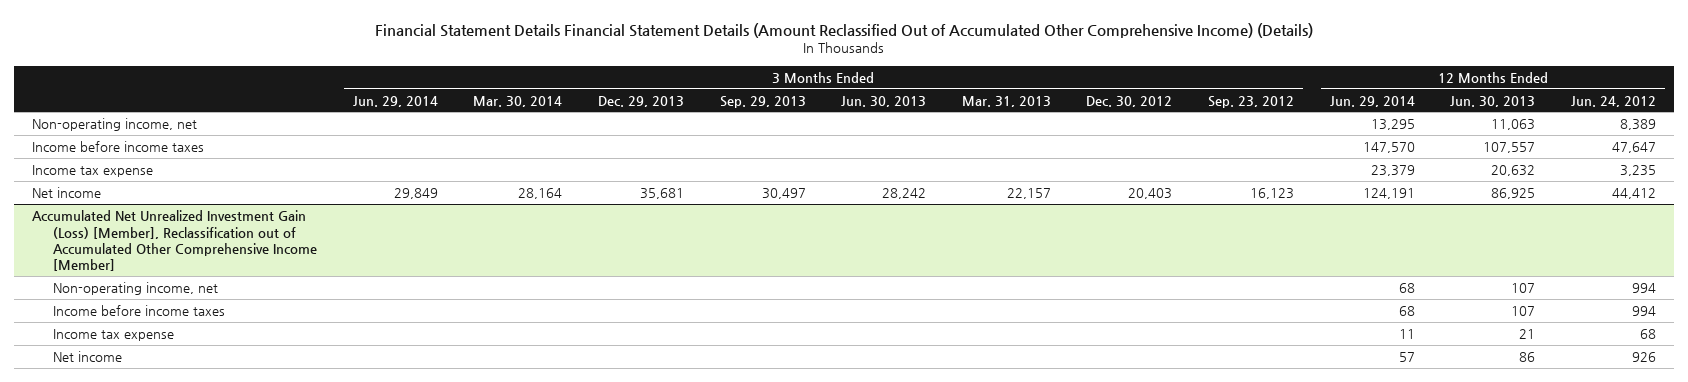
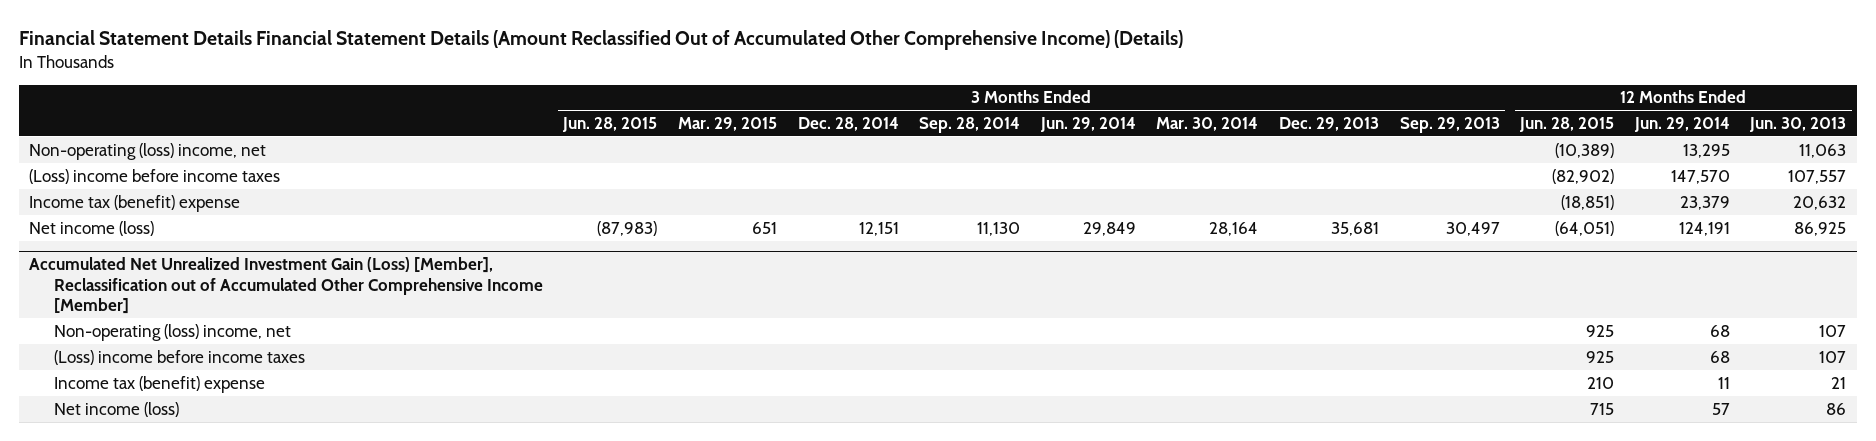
- | 3 Months Ended Jun. 29, 2014 | 3 Months Ended Mar. 30, 2014 | 3 Months Ended Dec. 29, 2013 | 3 Months Ended Sep. 29, 2013 | 3 Months Ended Jun. 30, 2013 | 3 Months Ended Mar. 31, 2013 | 3 Months Ended Dec. 30, 2012 | 3 Months Ended Sep. 23, 2012 | 12 Months Ended Jun. 29, 2014 | 12 Months Ended Jun. 30, 2013 | 12 Months Ended Jun. 24, 2012
+ | 3 Months Ended Jun. 28, 2015 | 3 Months Ended Mar. 29, 2015 | 3 Months Ended Dec. 28, 2014 | 3 Months Ended Sep. 28, 2014 | 3 Months Ended Jun. 29, 2014 | 3 Months Ended Mar. 30, 2014 | 3 Months Ended Dec. 29, 2013 | 3 Months Ended Sep. 29, 2013 | 12 Months Ended Jun. 28, 2015 | 12 Months Ended Jun. 29, 2014 | 12 Months Ended Jun. 30, 2013
- Non-operating income, net | | | | | | | | | 13,295 | 11,063 | 8,389
- Income before income taxes | | | | | | | | | 147,570 | 107,557 | 47,647
- Income tax expense | | | | | | | | | 23,379 | 20,632 | 3,235
- Net income | 29,849 | 28,164 | 35,681 | 30,497 | 28,242 | 22,157 | 20,403 | 16,123 | 124,191 | 86,925 | 44,412
+ Non-operating (loss) income, net | | | | | | | | | (10,389) | 13,295 | 11,063
+ (Loss) income before income taxes | | | | | | | | | (82,902) | 147,570 | 107,557
+ Income tax (benefit) expense | | | | | | | | | (18,851) | 23,379 | 20,632
+ Net income (loss) | (87,983) | 651 | 12,151 | 11,130 | 29,849 | 28,164 | 35,681 | 30,497 | (64,051) | 124,191 | 86,925
@ Accumulated Net Unrealized Investment Gain (Loss) [Member], Reclassification out of Accumulated Other Comprehensive Income [Member]
- Non-operating income, net | | | | | | | | | 68 | 107 | 994
- Income before income taxes | | | | | | | | | 68 | 107 | 994
- Income tax expense | | | | | | | | | 11 | 21 | 68
- Net income | | | | | | | | | 57 | 86 | 926
+ Non-operating (loss) income, net | | | | | | | | | 925 | 68 | 107
+ (Loss) income before income taxes | | | | | | | | | 925 | 68 | 107
+ Income tax (benefit) expense | | | | | | | | | 210 | 11 | 21
+ Net income (loss) | | | | | | | | | 715 | 57 | 86

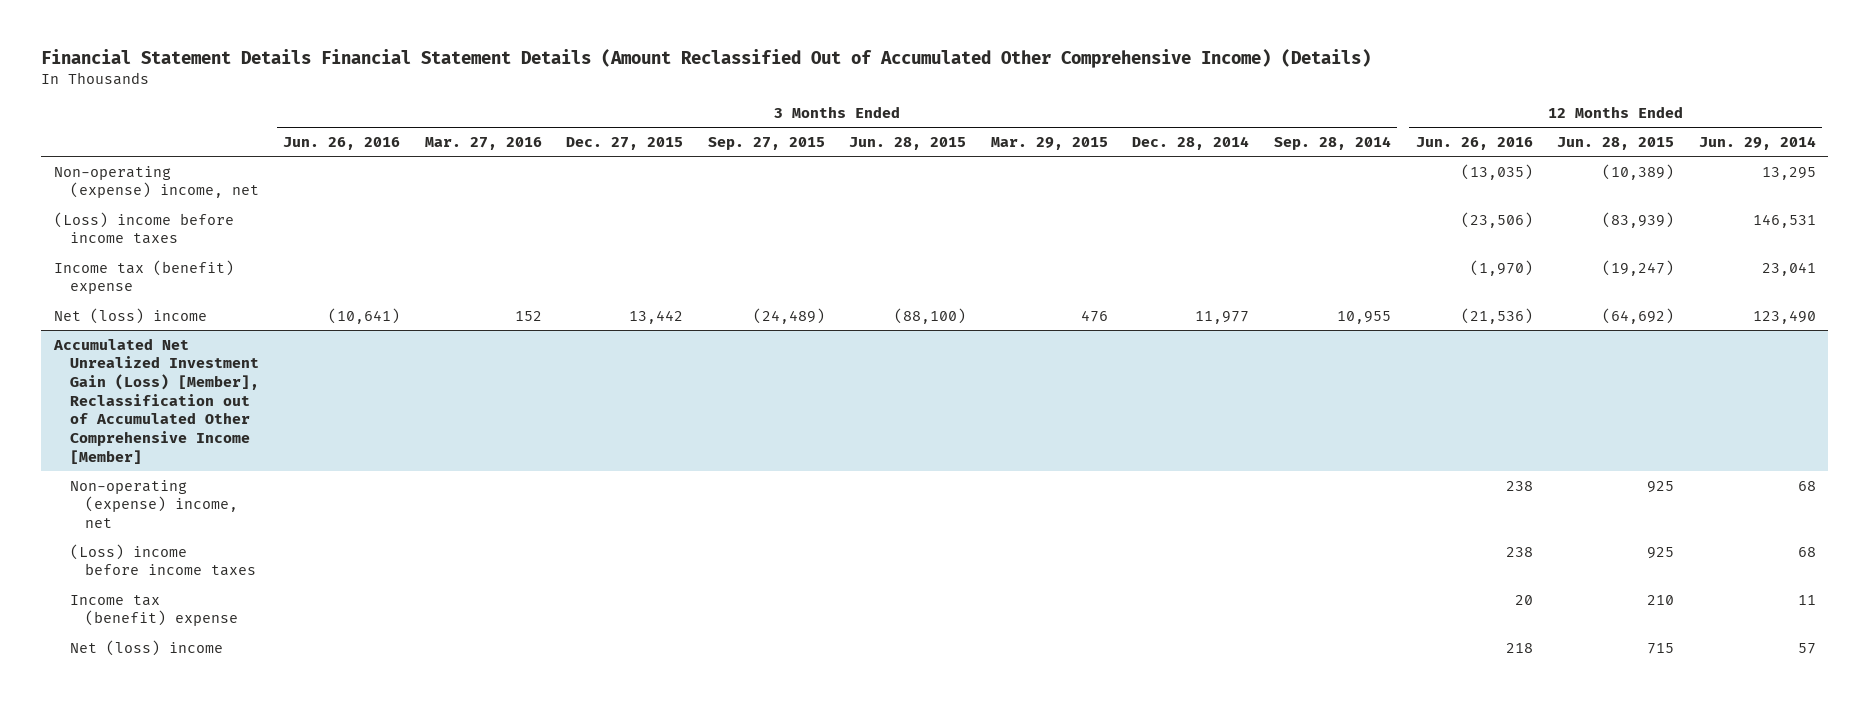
- | 3 Months Ended Jun. 28, 2015 | 3 Months Ended Mar. 29, 2015 | 3 Months Ended Dec. 28, 2014 | 3 Months Ended Sep. 28, 2014 | 3 Months Ended Jun. 29, 2014 | 3 Months Ended Mar. 30, 2014 | 3 Months Ended Dec. 29, 2013 | 3 Months Ended Sep. 29, 2013 | 12 Months Ended Jun. 28, 2015 | 12 Months Ended Jun. 29, 2014 | 12 Months Ended Jun. 30, 2013
+ | 3 Months Ended Jun. 26, 2016 | 3 Months Ended Mar. 27, 2016 | 3 Months Ended Dec. 27, 2015 | 3 Months Ended Sep. 27, 2015 | 3 Months Ended Jun. 28, 2015 | 3 Months Ended Mar. 29, 2015 | 3 Months Ended Dec. 28, 2014 | 3 Months Ended Sep. 28, 2014 | 12 Months Ended Jun. 26, 2016 | 12 Months Ended Jun. 28, 2015 | 12 Months Ended Jun. 29, 2014
- Non-operating (loss) income, net | | | | | | | | | (10,389) | 13,295 | 11,063
- (Loss) income before income taxes | | | | | | | | | (82,902) | 147,570 | 107,557
- Income tax (benefit) expense | | | | | | | | | (18,851) | 23,379 | 20,632
- Net income (loss) | (87,983) | 651 | 12,151 | 11,130 | 29,849 | 28,164 | 35,681 | 30,497 | (64,051) | 124,191 | 86,925
+ Non-operating (expense) income, net | | | | | | | | | (13,035) | (10,389) | 13,295
+ (Loss) income before income taxes | | | | | | | | | (23,506) | (83,939) | 146,531
+ Income tax (benefit) expense | | | | | | | | | (1,970) | (19,247) | 23,041
+ Net (loss) income | (10,641) | 152 | 13,442 | (24,489) | (88,100) | 476 | 11,977 | 10,955 | (21,536) | (64,692) | 123,490
@ Accumulated Net Unrealized Investment Gain (Loss) [Member], Reclassification out of Accumulated Other Comprehensive Income [Member]
- Non-operating (loss) income, net | | | | | | | | | 925 | 68 | 107
+ Non-operating (expense) income, net | | | | | | | | | 238 | 925 | 68
- Net income (loss) | | | | | | | | | 715 | 57 | 86
+ Net (loss) income | | | | | | | | | 218 | 715 | 57

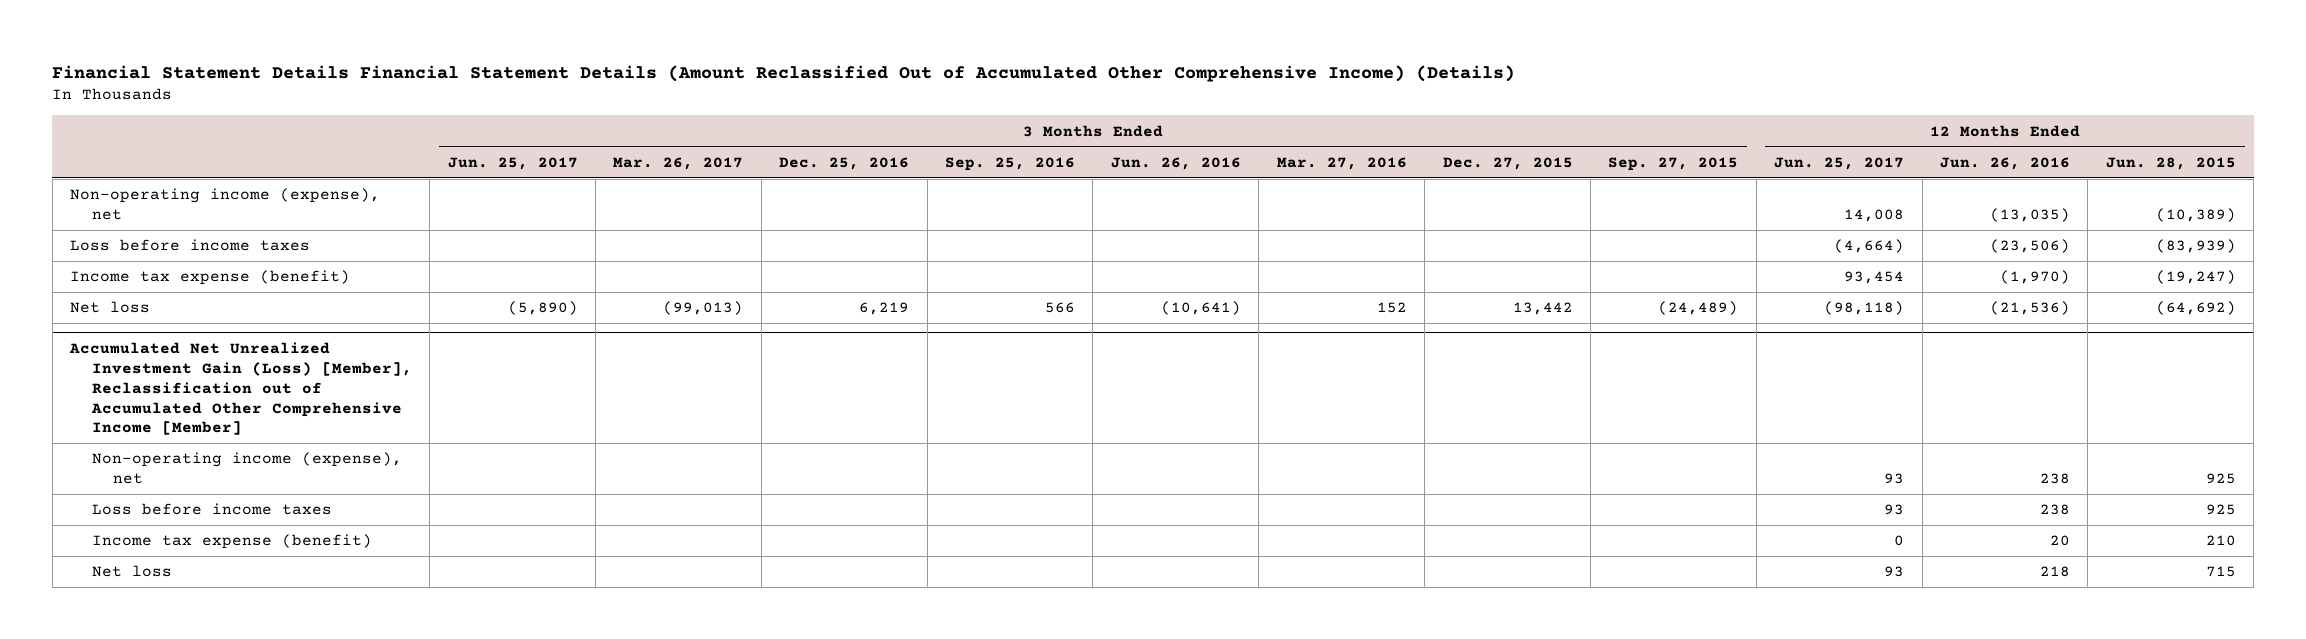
- | 3 Months Ended Jun. 26, 2016 | 3 Months Ended Mar. 27, 2016 | 3 Months Ended Dec. 27, 2015 | 3 Months Ended Sep. 27, 2015 | 3 Months Ended Jun. 28, 2015 | 3 Months Ended Mar. 29, 2015 | 3 Months Ended Dec. 28, 2014 | 3 Months Ended Sep. 28, 2014 | 12 Months Ended Jun. 26, 2016 | 12 Months Ended Jun. 28, 2015 | 12 Months Ended Jun. 29, 2014
+ | 3 Months Ended Jun. 25, 2017 | 3 Months Ended Mar. 26, 2017 | 3 Months Ended Dec. 25, 2016 | 3 Months Ended Sep. 25, 2016 | 3 Months Ended Jun. 26, 2016 | 3 Months Ended Mar. 27, 2016 | 3 Months Ended Dec. 27, 2015 | 3 Months Ended Sep. 27, 2015 | 12 Months Ended Jun. 25, 2017 | 12 Months Ended Jun. 26, 2016 | 12 Months Ended Jun. 28, 2015
- Non-operating (expense) income, net | | | | | | | | | (13,035) | (10,389) | 13,295
- (Loss) income before income taxes | | | | | | | | | (23,506) | (83,939) | 146,531
- Income tax (benefit) expense | | | | | | | | | (1,970) | (19,247) | 23,041
- Net (loss) income | (10,641) | 152 | 13,442 | (24,489) | (88,100) | 476 | 11,977 | 10,955 | (21,536) | (64,692) | 123,490
+ Non-operating income (expense), net | | | | | | | | | 14,008 | (13,035) | (10,389)
+ Loss before income taxes | | | | | | | | | (4,664) | (23,506) | (83,939)
+ Income tax expense (benefit) | | | | | | | | | 93,454 | (1,970) | (19,247)
+ Net loss | (5,890) | (99,013) | 6,219 | 566 | (10,641) | 152 | 13,442 | (24,489) | (98,118) | (21,536) | (64,692)
@ Accumulated Net Unrealized Investment Gain (Loss) [Member], Reclassification out of Accumulated Other Comprehensive Income [Member]
- Non-operating (expense) income, net | | | | | | | | | 238 | 925 | 68
- (Loss) income before income taxes | | | | | | | | | 238 | 925 | 68
- Income tax (benefit) expense | | | | | | | | | 20 | 210 | 11
- Net (loss) income | | | | | | | | | 218 | 715 | 57
+ Non-operating income (expense), net | | | | | | | | | 93 | 238 | 925
+ Loss before income taxes | | | | | | | | | 93 | 238 | 925
+ Income tax expense (benefit) | | | | | | | | | 0 | 20 | 210
+ Net loss | | | | | | | | | 93 | 218 | 715

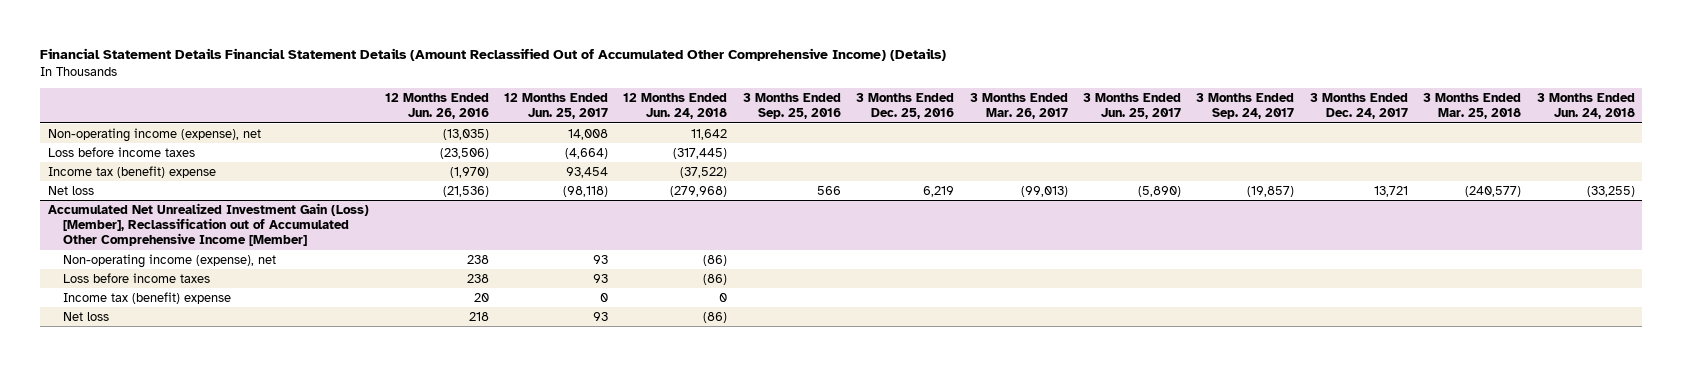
- | 3 Months Ended Jun. 25, 2017 | 3 Months Ended Mar. 26, 2017 | 3 Months Ended Dec. 25, 2016 | 3 Months Ended Sep. 25, 2016 | 3 Months Ended Jun. 26, 2016 | 3 Months Ended Mar. 27, 2016 | 3 Months Ended Dec. 27, 2015 | 3 Months Ended Sep. 27, 2015 | 12 Months Ended Jun. 25, 2017 | 12 Months Ended Jun. 26, 2016 | 12 Months Ended Jun. 28, 2015
+ | 12 Months Ended Jun. 26, 2016 | 12 Months Ended Jun. 25, 2017 | 12 Months Ended Jun. 24, 2018 | 3 Months Ended Sep. 25, 2016 | 3 Months Ended Dec. 25, 2016 | 3 Months Ended Mar. 26, 2017 | 3 Months Ended Jun. 25, 2017 | 3 Months Ended Sep. 24, 2017 | 3 Months Ended Dec. 24, 2017 | 3 Months Ended Mar. 25, 2018 | 3 Months Ended Jun. 24, 2018
- Income tax expense (benefit) | | | | | | | | | 93,454 | (1,970) | (19,247)
+ Income tax (benefit) expense | (1,970) | 93,454 | (37,522) | | | | | | | |
@ Accumulated Net Unrealized Investment Gain (Loss) [Member], Reclassification out of Accumulated Other Comprehensive Income [Member]
- Income tax expense (benefit) | | | | | | | | | 0 | 20 | 210
+ Income tax (benefit) expense | 20 | 0 | 0 | | | | | | | |

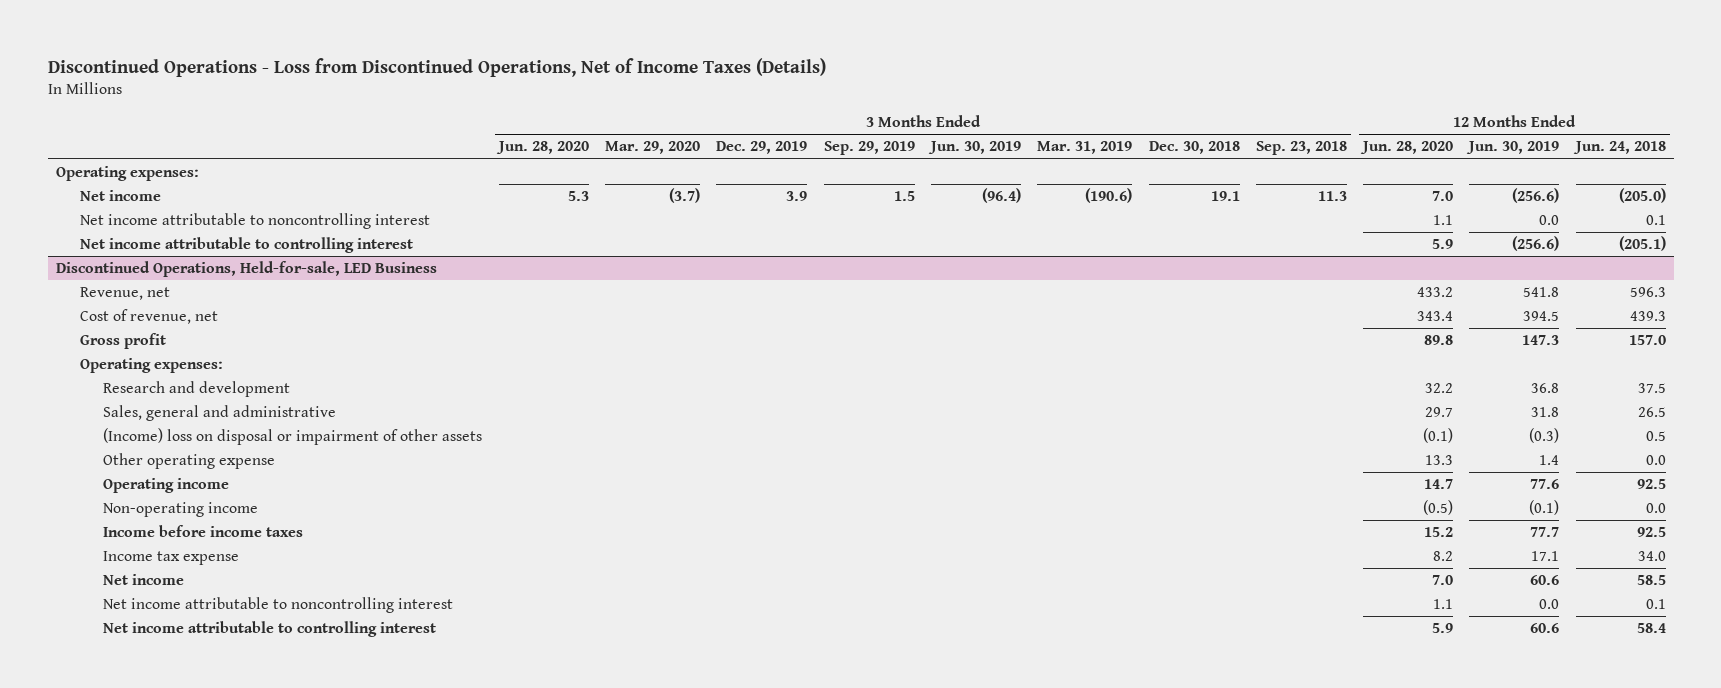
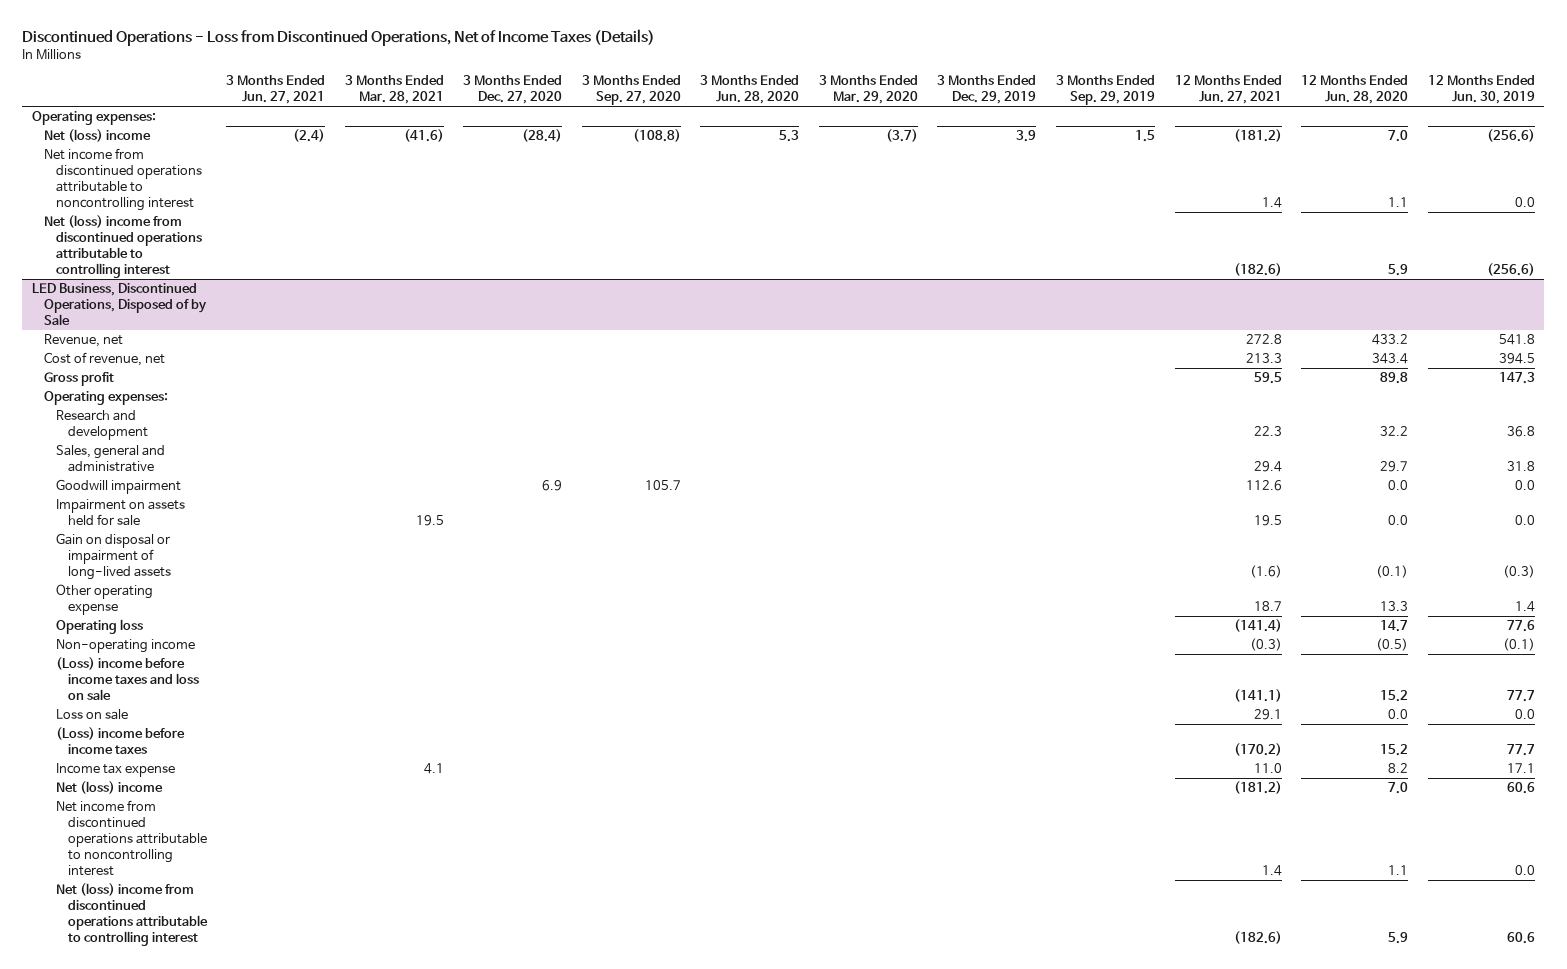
- | 3 Months Ended Jun. 28, 2020 | 3 Months Ended Mar. 29, 2020 | 3 Months Ended Dec. 29, 2019 | 3 Months Ended Sep. 29, 2019 | 3 Months Ended Jun. 30, 2019 | 3 Months Ended Mar. 31, 2019 | 3 Months Ended Dec. 30, 2018 | 3 Months Ended Sep. 23, 2018 | 12 Months Ended Jun. 28, 2020 | 12 Months Ended Jun. 30, 2019 | 12 Months Ended Jun. 24, 2018
+ | 3 Months Ended Jun. 27, 2021 | 3 Months Ended Mar. 28, 2021 | 3 Months Ended Dec. 27, 2020 | 3 Months Ended Sep. 27, 2020 | 3 Months Ended Jun. 28, 2020 | 3 Months Ended Mar. 29, 2020 | 3 Months Ended Dec. 29, 2019 | 3 Months Ended Sep. 29, 2019 | 12 Months Ended Jun. 27, 2021 | 12 Months Ended Jun. 28, 2020 | 12 Months Ended Jun. 30, 2019
- Net income | 5.3 | (3.7) | 3.9 | 1.5 | (96.4) | (190.6) | 19.1 | 11.3 | 7.0 | (256.6) | (205.0)
- Net income attributable to noncontrolling interest | | | | | | | | | 1.1 | 0.0 | 0.1
- Net income attributable to controlling interest | | | | | | | | | 5.9 | (256.6) | (205.1)
- Discontinued Operations, Held-for-sale, LED Business
+ Net (loss) income | (2.4) | (41.6) | (28.4) | (108.8) | 5.3 | (3.7) | 3.9 | 1.5 | (181.2) | 7.0 | (256.6)
+ Net income from discontinued operations attributable to noncontrolling interest | | | | | | | | | 1.4 | 1.1 | 0.0
+ Net (loss) income from discontinued operations attributable to controlling interest | | | | | | | | | (182.6) | 5.9 | (256.6)
+ LED Business, Discontinued Operations, Disposed of by Sale
- (Income) loss on disposal or impairment of other assets | | | | | | | | | (0.1) | (0.3) | 0.5
+ Goodwill impairment | | | 6.9 | 105.7 | | | | | 112.6 | 0.0 | 0.0
+ Impairment on assets held for sale | | 19.5 | | | | | | | 19.5 | 0.0 | 0.0
+ Gain on disposal or impairment of long-lived assets | | | | | | | | | (1.6) | (0.1) | (0.3)
- Operating income | | | | | | | | | 14.7 | 77.6 | 92.5
+ Operating loss | | | | | | | | | (141.4) | 14.7 | 77.6
- Income before income taxes | | | | | | | | | 15.2 | 77.7 | 92.5
+ (Loss) income before income taxes and loss on sale | | | | | | | | | (141.1) | 15.2 | 77.7
+ Loss on sale | | | | | | | | | 29.1 | 0.0 | 0.0
+ (Loss) income before income taxes | | | | | | | | | (170.2) | 15.2 | 77.7
- Net income | | | | | | | | | 7.0 | 60.6 | 58.5
- Net income attributable to noncontrolling interest | | | | | | | | | 1.1 | 0.0 | 0.1
- Net income attributable to controlling interest | | | | | | | | | 5.9 | 60.6 | 58.4
+ Net (loss) income | | | | | | | | | (181.2) | 7.0 | 60.6
+ Net income from discontinued operations attributable to noncontrolling interest | | | | | | | | | 1.4 | 1.1 | 0.0
+ Net (loss) income from discontinued operations attributable to controlling interest | | | | | | | | | (182.6) | 5.9 | 60.6

